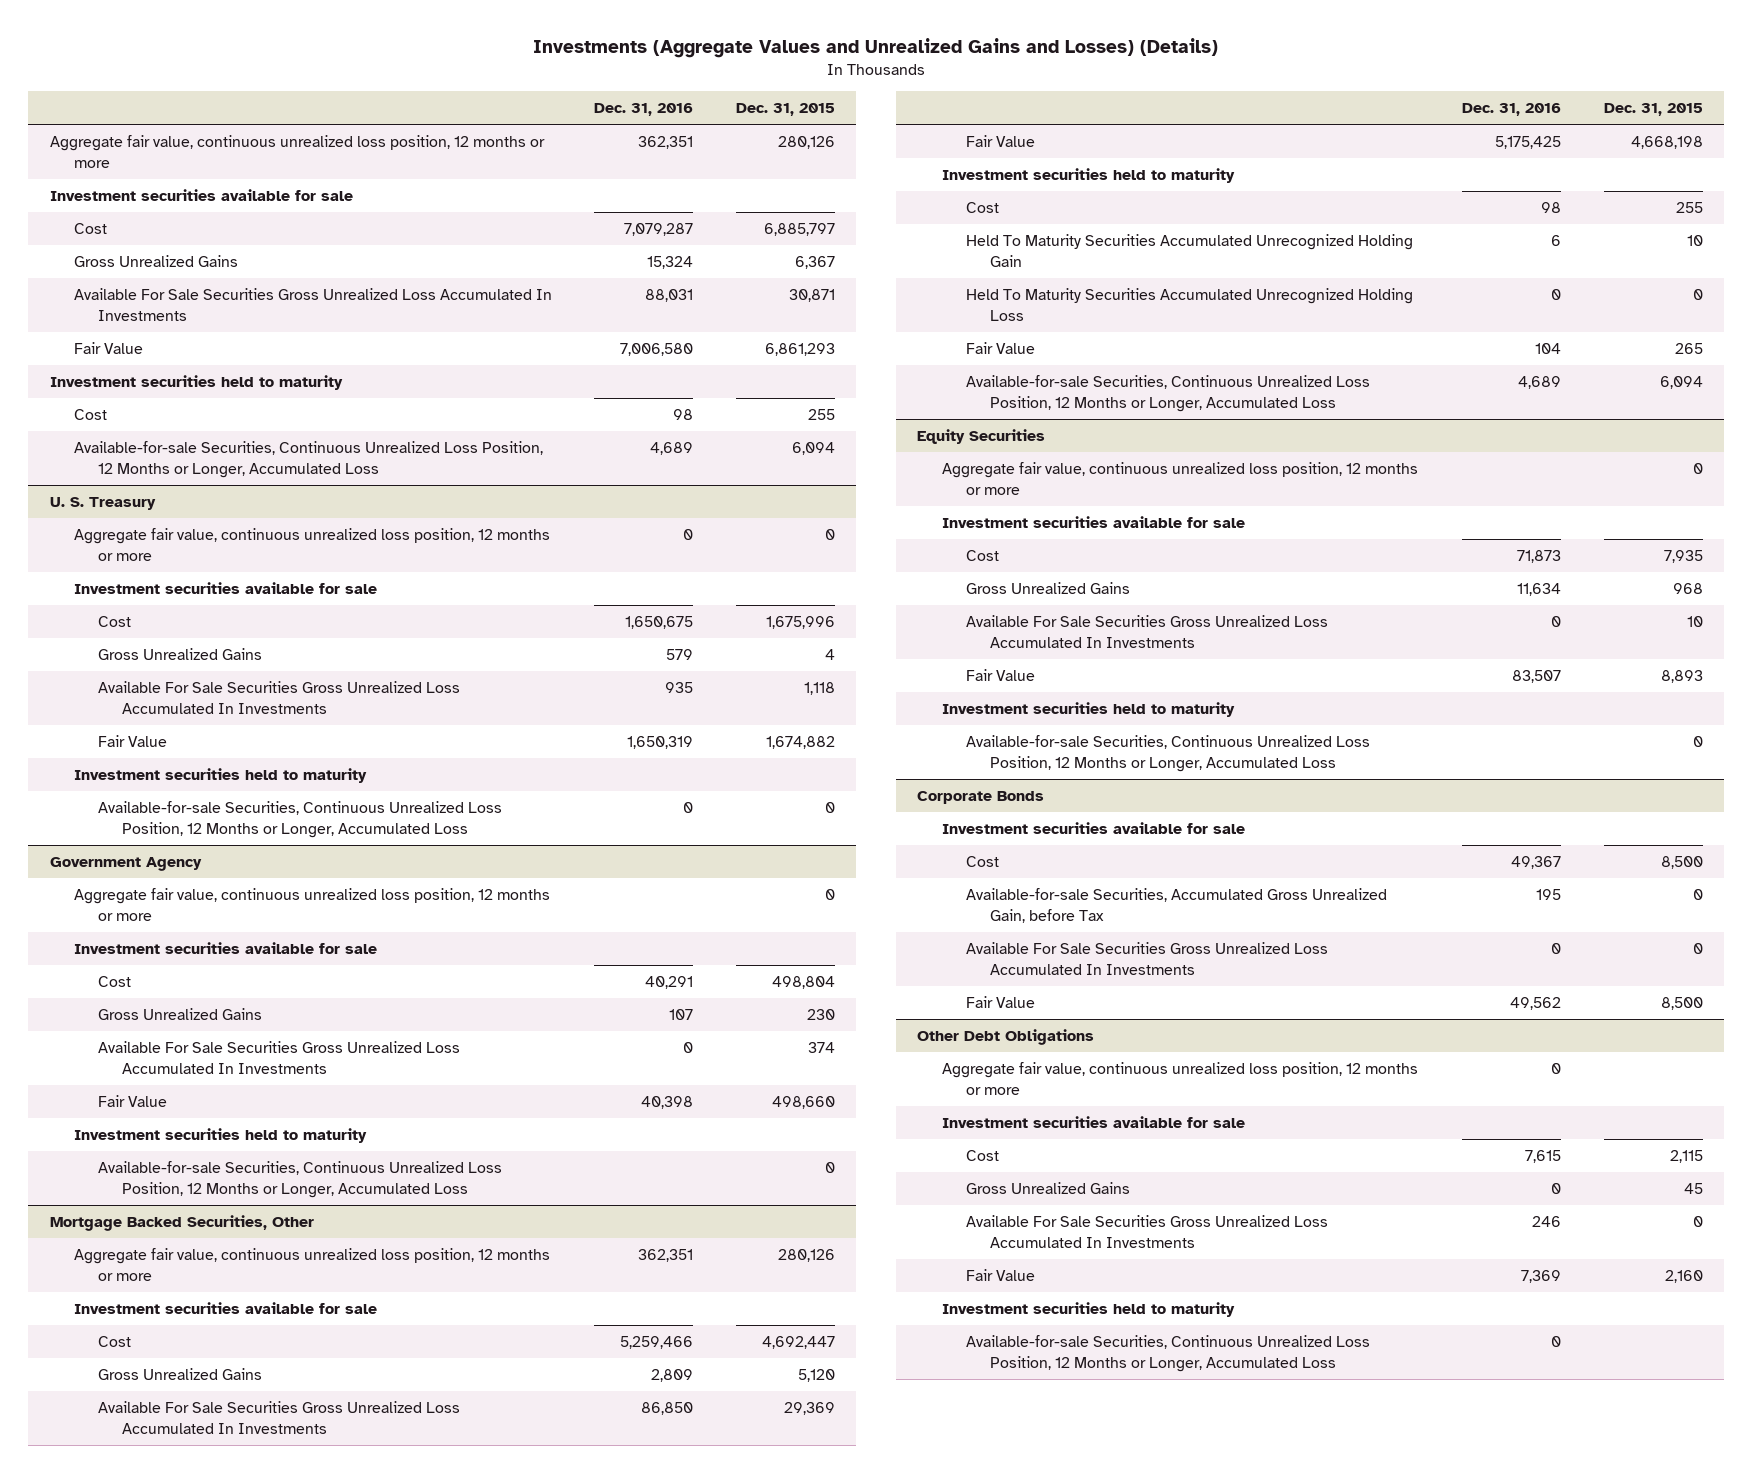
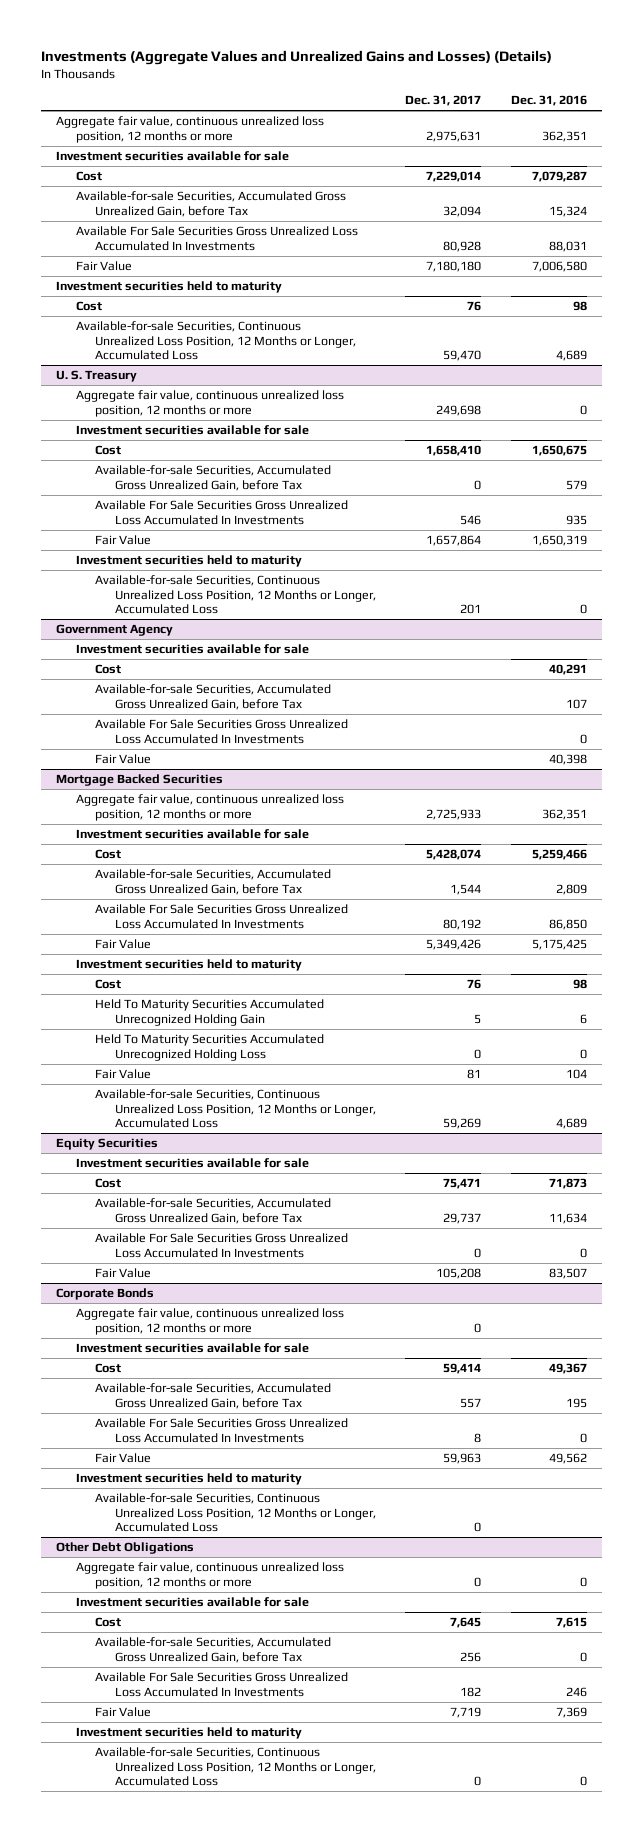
- | Dec. 31, 2016 | Dec. 31, 2015
+ | Dec. 31, 2017 | Dec. 31, 2016
- Gross Unrealized Gains | 15,324 | 6,367
+ Available-for-sale Securities, Accumulated Gross Unrealized Gain, before Tax | 32,094 | 15,324
@ U. S. Treasury
- Gross Unrealized Gains | 579 | 4
+ Available-for-sale Securities, Accumulated Gross Unrealized Gain, before Tax | 0 | 579
@ Government Agency
- Aggregate fair value, continuous unrealized loss position, 12 months or more | | 0
- Gross Unrealized Gains | 107 | 230
+ Available-for-sale Securities, Accumulated Gross Unrealized Gain, before Tax | | 107
- Investment securities held to maturity
- Available-for-sale Securities, Continuous Unrealized Loss Position, 12 Months or Longer, Accumulated Loss | | 0
- Mortgage Backed Securities, Other
+ Mortgage Backed Securities
- Gross Unrealized Gains | 2,809 | 5,120
+ Available-for-sale Securities, Accumulated Gross Unrealized Gain, before Tax | 1,544 | 2,809
@ Equity Securities
- Aggregate fair value, continuous unrealized loss position, 12 months or more | | 0
- Gross Unrealized Gains | 11,634 | 968
+ Available-for-sale Securities, Accumulated Gross Unrealized Gain, before Tax | 29,737 | 11,634
- Investment securities held to maturity
- Available-for-sale Securities, Continuous Unrealized Loss Position, 12 Months or Longer, Accumulated Loss | | 0
@ Corporate Bonds
+ Aggregate fair value, continuous unrealized loss position, 12 months or more | 0 |
+ Investment securities held to maturity
+ Available-for-sale Securities, Continuous Unrealized Loss Position, 12 Months or Longer, Accumulated Loss | 0 |
@ Other Debt Obligations
- Gross Unrealized Gains | 0 | 45
+ Available-for-sale Securities, Accumulated Gross Unrealized Gain, before Tax | 256 | 0

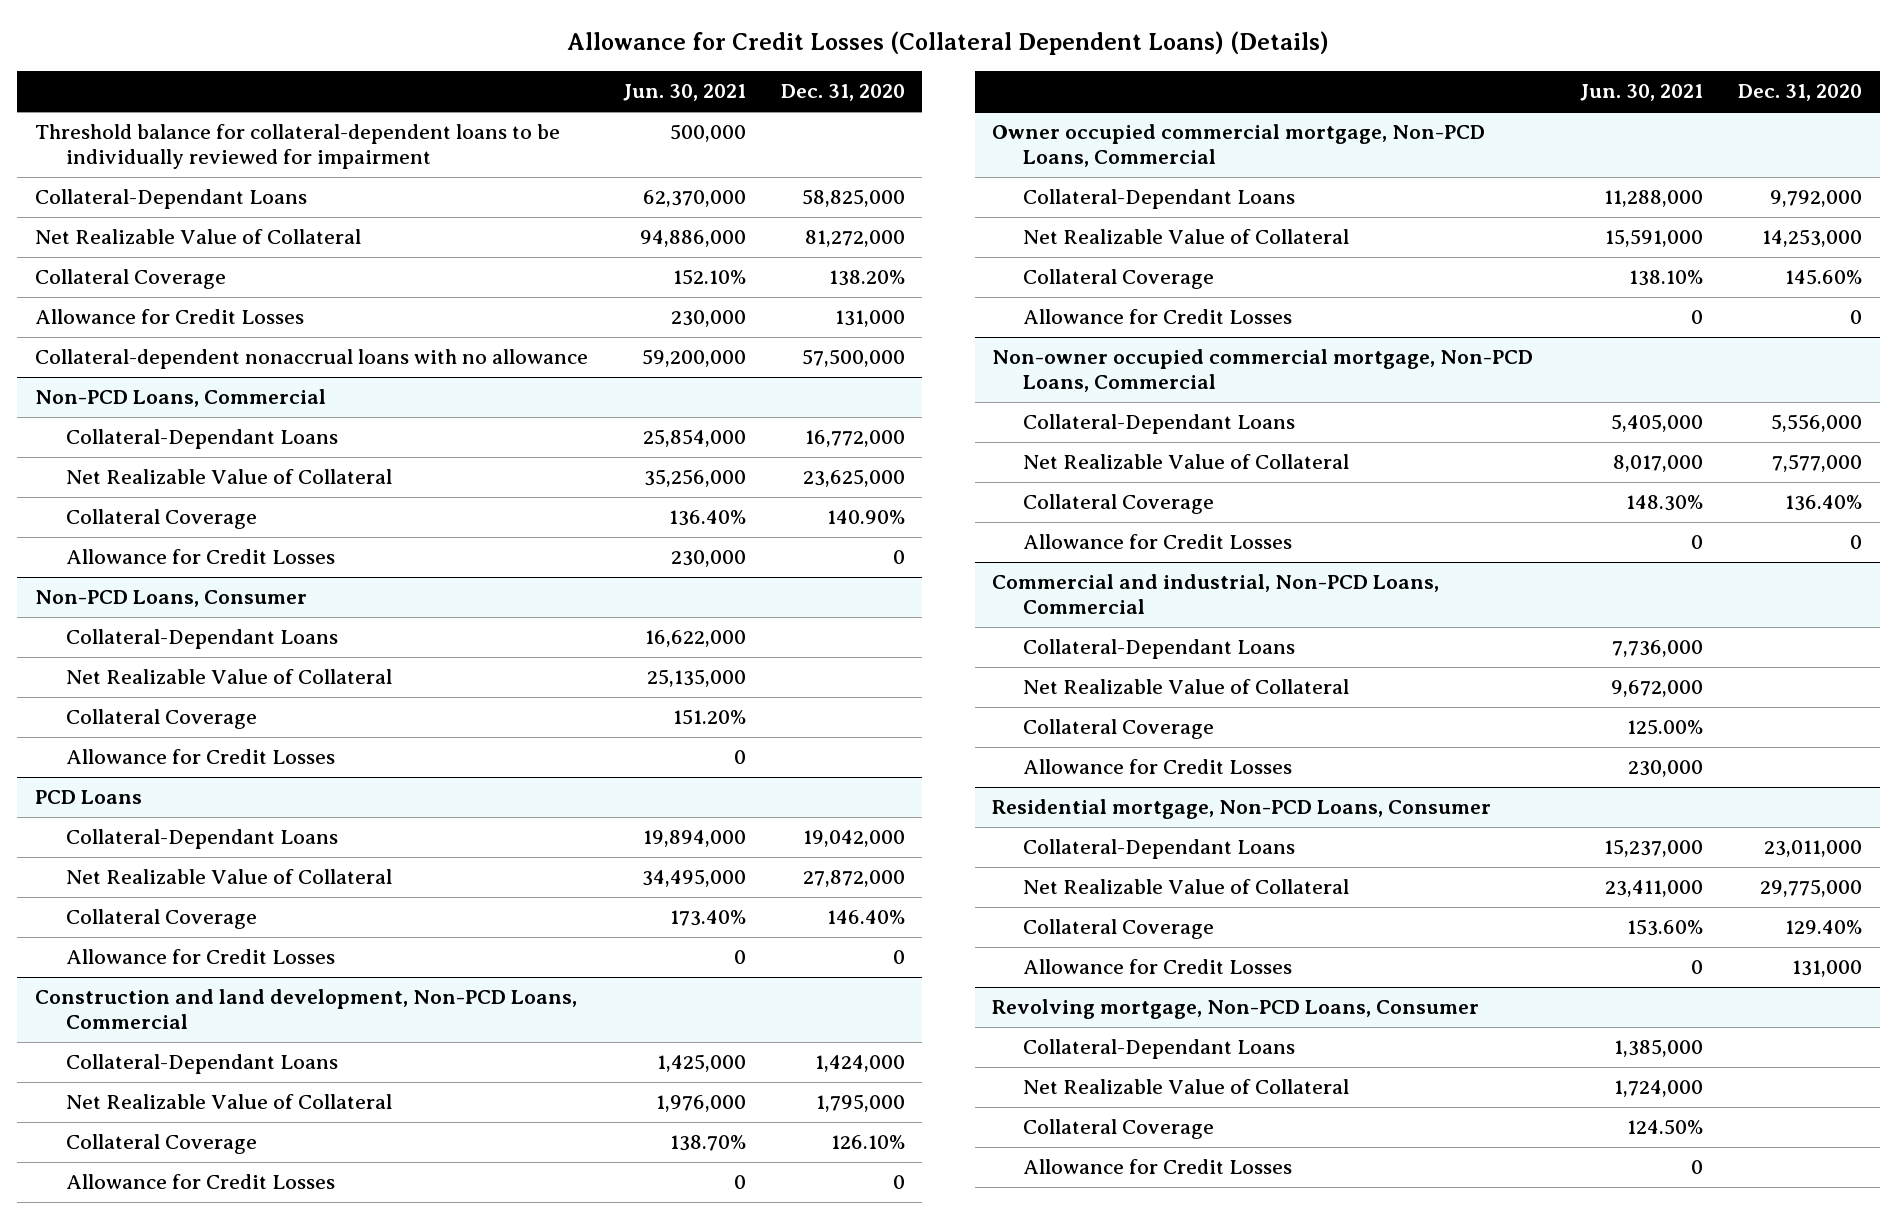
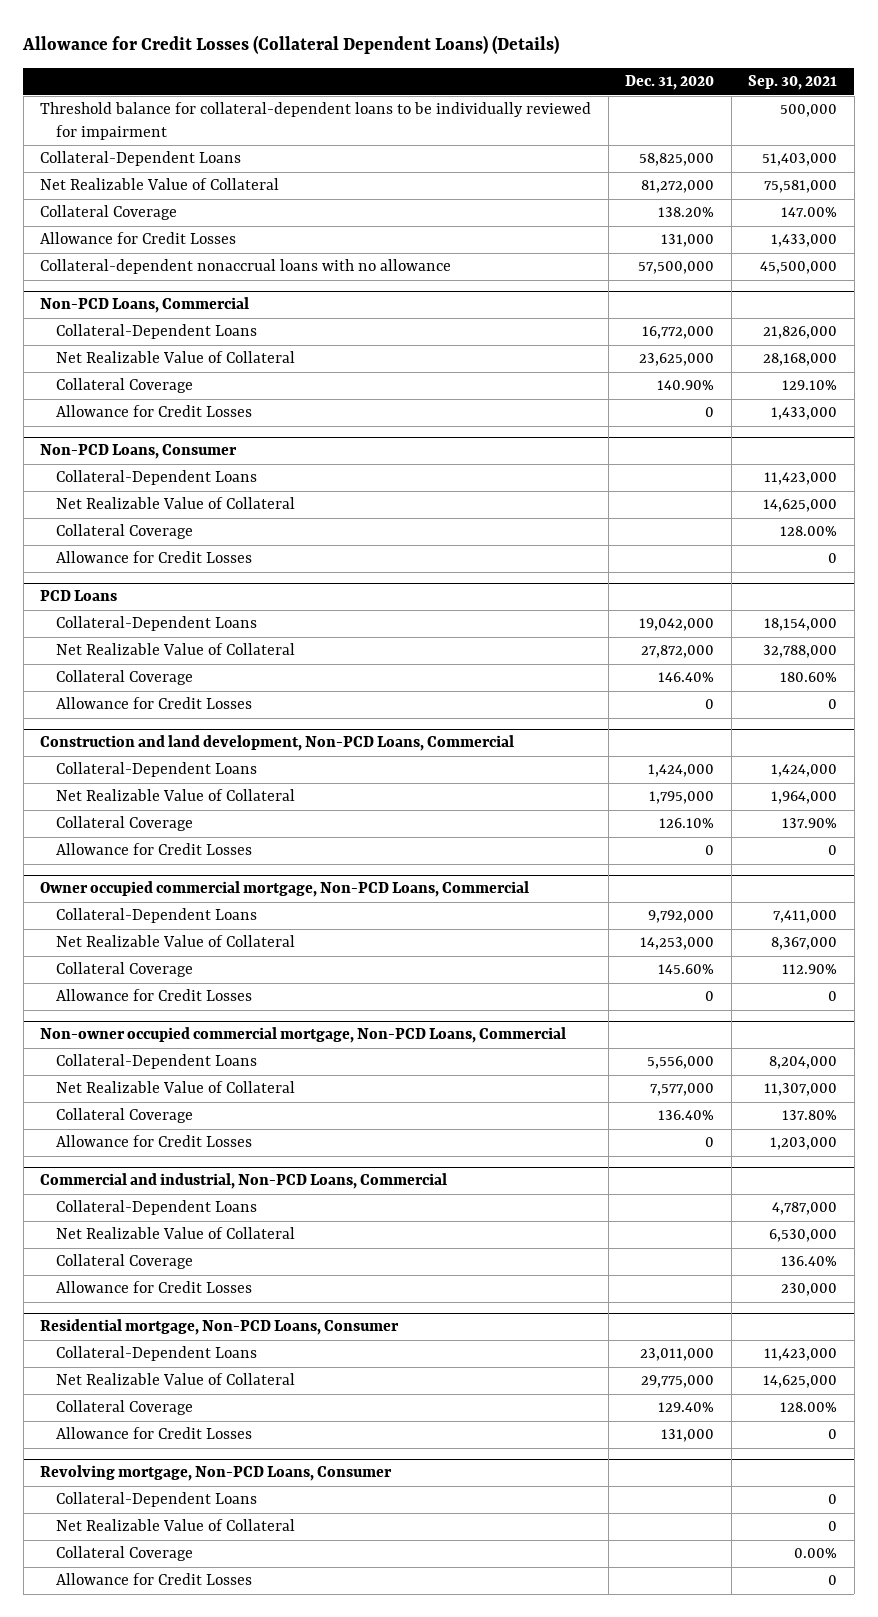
- | Jun. 30, 2021 | Dec. 31, 2020
+ | Dec. 31, 2020 | Sep. 30, 2021
- Collateral-Dependant Loans | 62,370,000 | 58,825,000
+ Collateral-Dependent Loans | 58,825,000 | 51,403,000
@ Non-PCD Loans, Commercial
- Collateral-Dependant Loans | 25,854,000 | 16,772,000
+ Collateral-Dependent Loans | 16,772,000 | 21,826,000
@ Non-PCD Loans, Consumer
- Collateral-Dependant Loans | 16,622,000 |
+ Collateral-Dependent Loans | | 11,423,000
@ PCD Loans
- Collateral-Dependant Loans | 19,894,000 | 19,042,000
+ Collateral-Dependent Loans | 19,042,000 | 18,154,000
@ Construction and land development, Non-PCD Loans, Commercial
- Collateral-Dependant Loans | 1,425,000 | 1,424,000
+ Collateral-Dependent Loans | 1,424,000 | 1,424,000
@ Owner occupied commercial mortgage, Non-PCD Loans, Commercial
- Collateral-Dependant Loans | 11,288,000 | 9,792,000
+ Collateral-Dependent Loans | 9,792,000 | 7,411,000
@ Non-owner occupied commercial mortgage, Non-PCD Loans, Commercial
- Collateral-Dependant Loans | 5,405,000 | 5,556,000
+ Collateral-Dependent Loans | 5,556,000 | 8,204,000
@ Commercial and industrial, Non-PCD Loans, Commercial
- Collateral-Dependant Loans | 7,736,000 |
+ Collateral-Dependent Loans | | 4,787,000
@ Residential mortgage, Non-PCD Loans, Consumer
- Collateral-Dependant Loans | 15,237,000 | 23,011,000
+ Collateral-Dependent Loans | 23,011,000 | 11,423,000
@ Revolving mortgage, Non-PCD Loans, Consumer
- Collateral-Dependant Loans | 1,385,000 |
+ Collateral-Dependent Loans | | 0

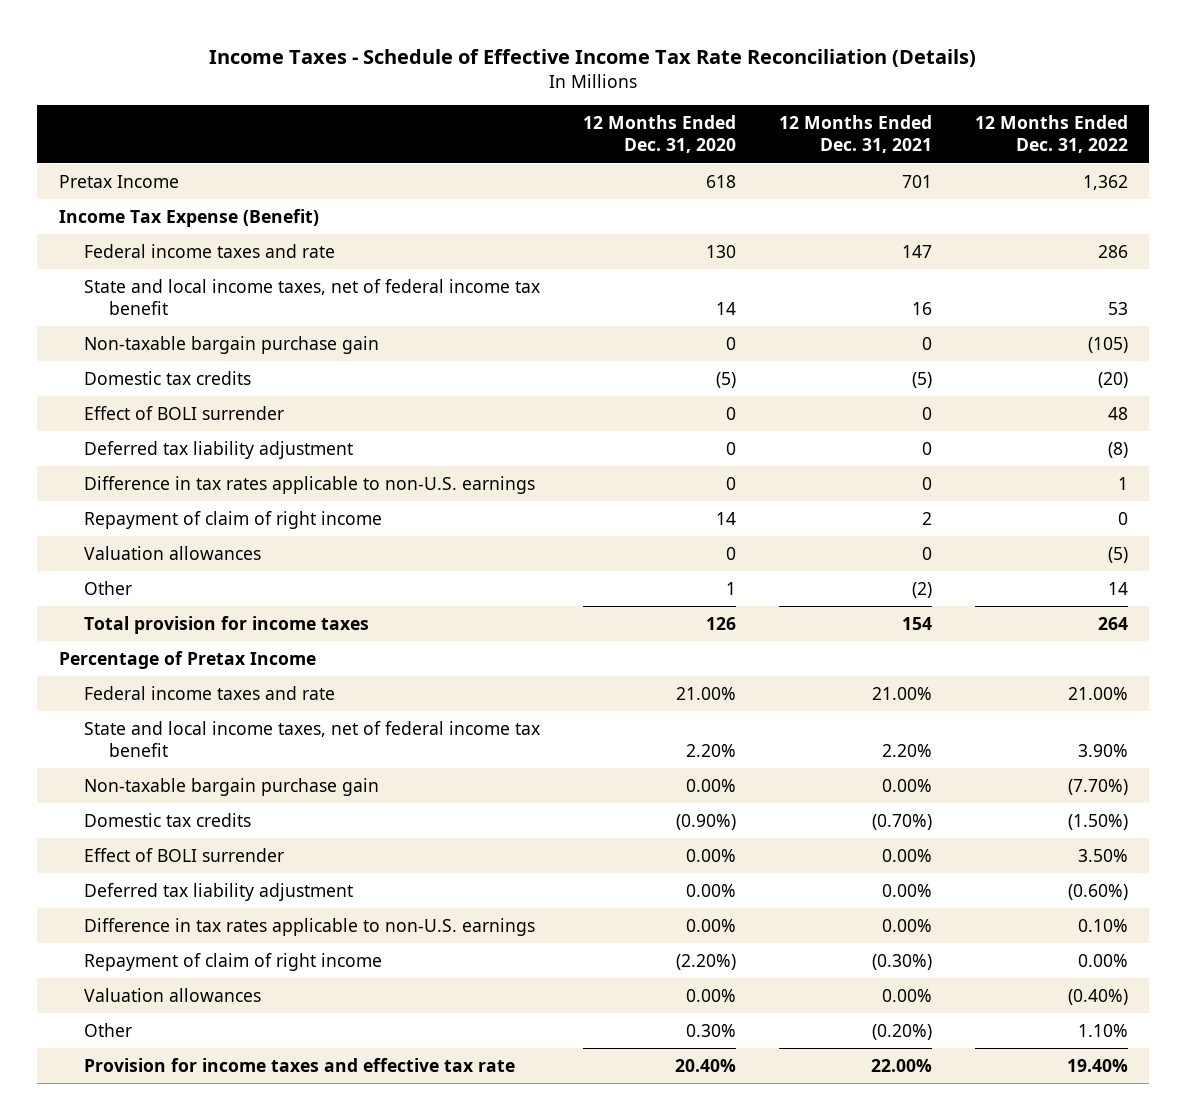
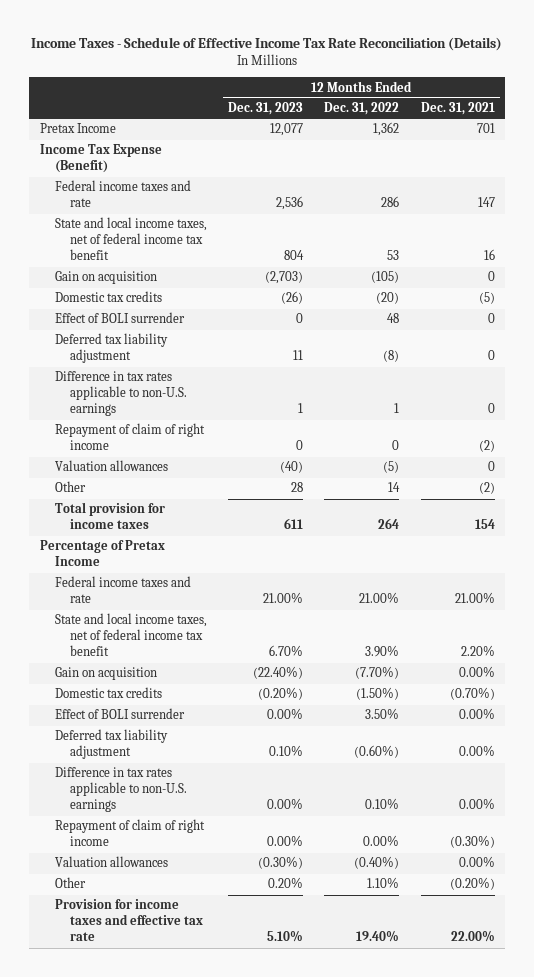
- | 12 Months Ended Dec. 31, 2020 | 12 Months Ended Dec. 31, 2021 | 12 Months Ended Dec. 31, 2022
+ | 12 Months Ended Dec. 31, 2023 | 12 Months Ended Dec. 31, 2022 | 12 Months Ended Dec. 31, 2021
- Non-taxable bargain purchase gain | 0 | 0 | (105)
+ Gain on acquisition | (2,703) | (105) | 0
- Repayment of claim of right income | 14 | 2 | 0
+ Repayment of claim of right income | 0 | 0 | (2)
- Non-taxable bargain purchase gain | 0.00% | 0.00% | (7.70%)
+ Gain on acquisition | (22.40%) | (7.70%) | 0.00%

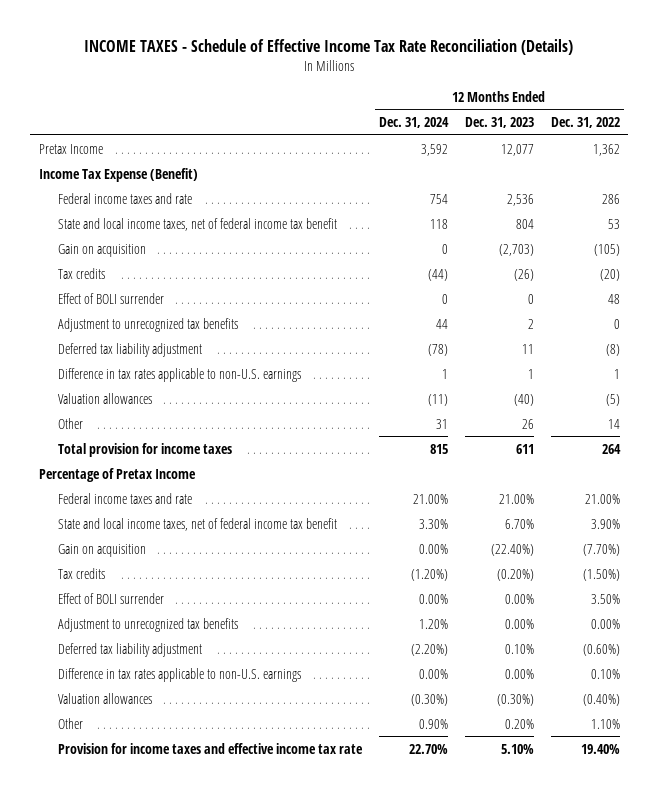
- Income Taxes - Schedule of Effective Income Tax Rate Reconciliation (Details)
+ INCOME TAXES - Schedule of Effective Income Tax Rate Reconciliation (Details)
- | 12 Months Ended Dec. 31, 2023 | 12 Months Ended Dec. 31, 2022 | 12 Months Ended Dec. 31, 2021
+ | 12 Months Ended Dec. 31, 2024 | 12 Months Ended Dec. 31, 2023 | 12 Months Ended Dec. 31, 2022
- Domestic tax credits | (26) | (20) | (5)
+ Tax credits | (44) | (26) | (20)
+ Adjustment to unrecognized tax benefits | 44 | 2 | 0
- Repayment of claim of right income | 0 | 0 | (2)
- Other | 28 | 14 | (2)
+ Other | 31 | 26 | 14
- Domestic tax credits | (0.20%) | (1.50%) | (0.70%)
+ Tax credits | (1.20%) | (0.20%) | (1.50%)
+ Adjustment to unrecognized tax benefits | 1.20% | 0.00% | 0.00%
- Repayment of claim of right income | 0.00% | 0.00% | (0.30%)
- Provision for income taxes and effective tax rate | 5.10% | 19.40% | 22.00%
+ Provision for income taxes and effective income tax rate | 22.70% | 5.10% | 19.40%

